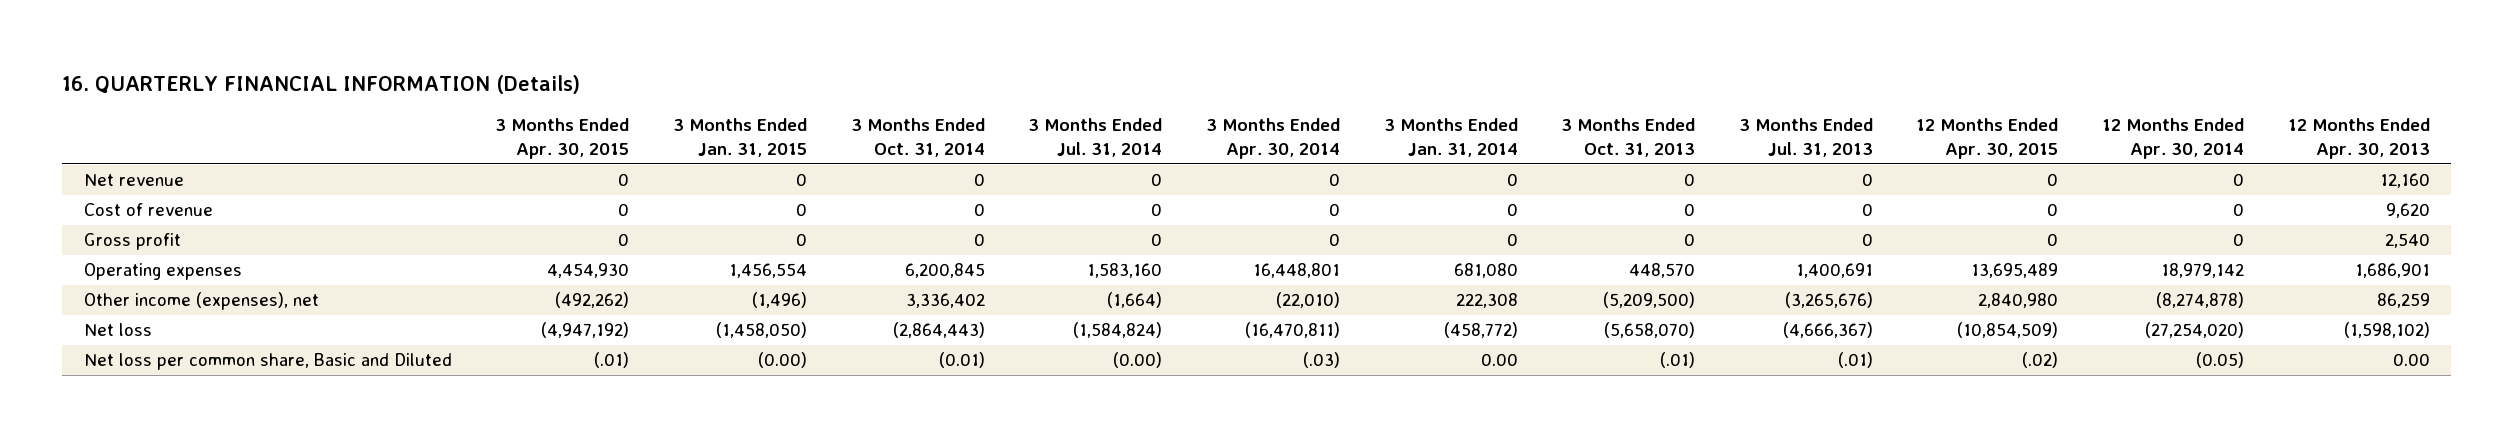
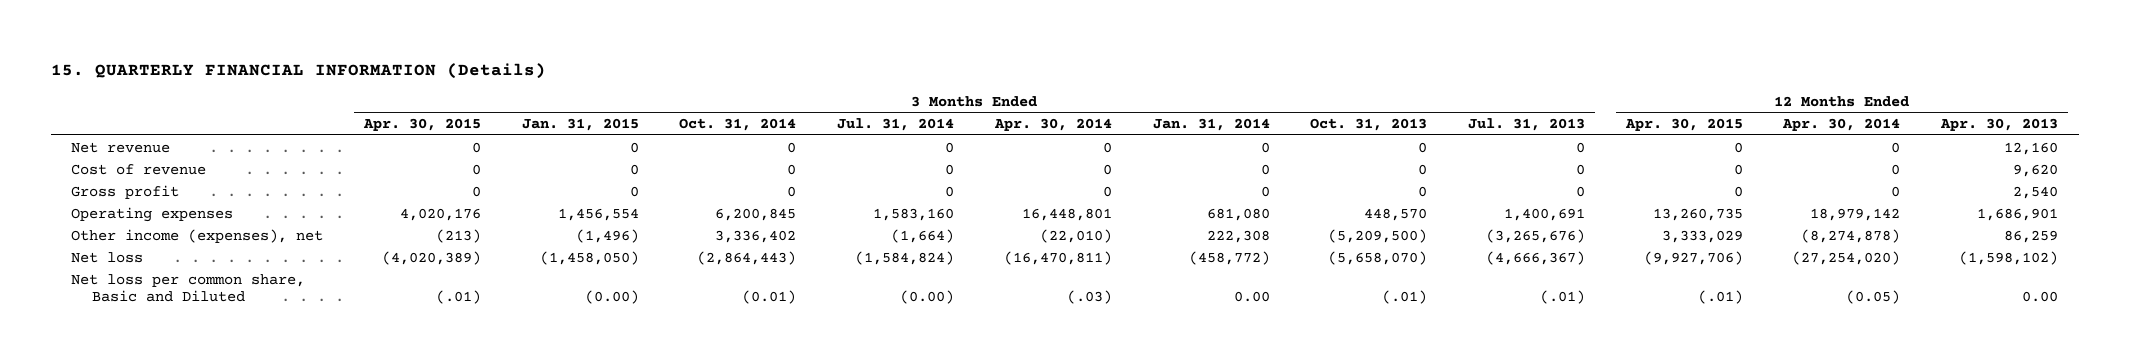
- 16. QUARTERLY FINANCIAL INFORMATION (Details)
+ 15. QUARTERLY FINANCIAL INFORMATION (Details)
- Operating expenses | 4,454,930 | 1,456,554 | 6,200,845 | 1,583,160 | 16,448,801 | 681,080 | 448,570 | 1,400,691 | 13,695,489 | 18,979,142 | 1,686,901
- Other income (expenses), net | (492,262) | (1,496) | 3,336,402 | (1,664) | (22,010) | 222,308 | (5,209,500) | (3,265,676) | 2,840,980 | (8,274,878) | 86,259
- Net loss | (4,947,192) | (1,458,050) | (2,864,443) | (1,584,824) | (16,470,811) | (458,772) | (5,658,070) | (4,666,367) | (10,854,509) | (27,254,020) | (1,598,102)
- Net loss per common share, Basic and Diluted | (.01) | (0.00) | (0.01) | (0.00) | (.03) | 0.00 | (.01) | (.01) | (.02) | (0.05) | 0.00
+ Operating expenses | 4,020,176 | 1,456,554 | 6,200,845 | 1,583,160 | 16,448,801 | 681,080 | 448,570 | 1,400,691 | 13,260,735 | 18,979,142 | 1,686,901
+ Other income (expenses), net | (213) | (1,496) | 3,336,402 | (1,664) | (22,010) | 222,308 | (5,209,500) | (3,265,676) | 3,333,029 | (8,274,878) | 86,259
+ Net loss | (4,020,389) | (1,458,050) | (2,864,443) | (1,584,824) | (16,470,811) | (458,772) | (5,658,070) | (4,666,367) | (9,927,706) | (27,254,020) | (1,598,102)
+ Net loss per common share, Basic and Diluted | (.01) | (0.00) | (0.01) | (0.00) | (.03) | 0.00 | (.01) | (.01) | (.01) | (0.05) | 0.00

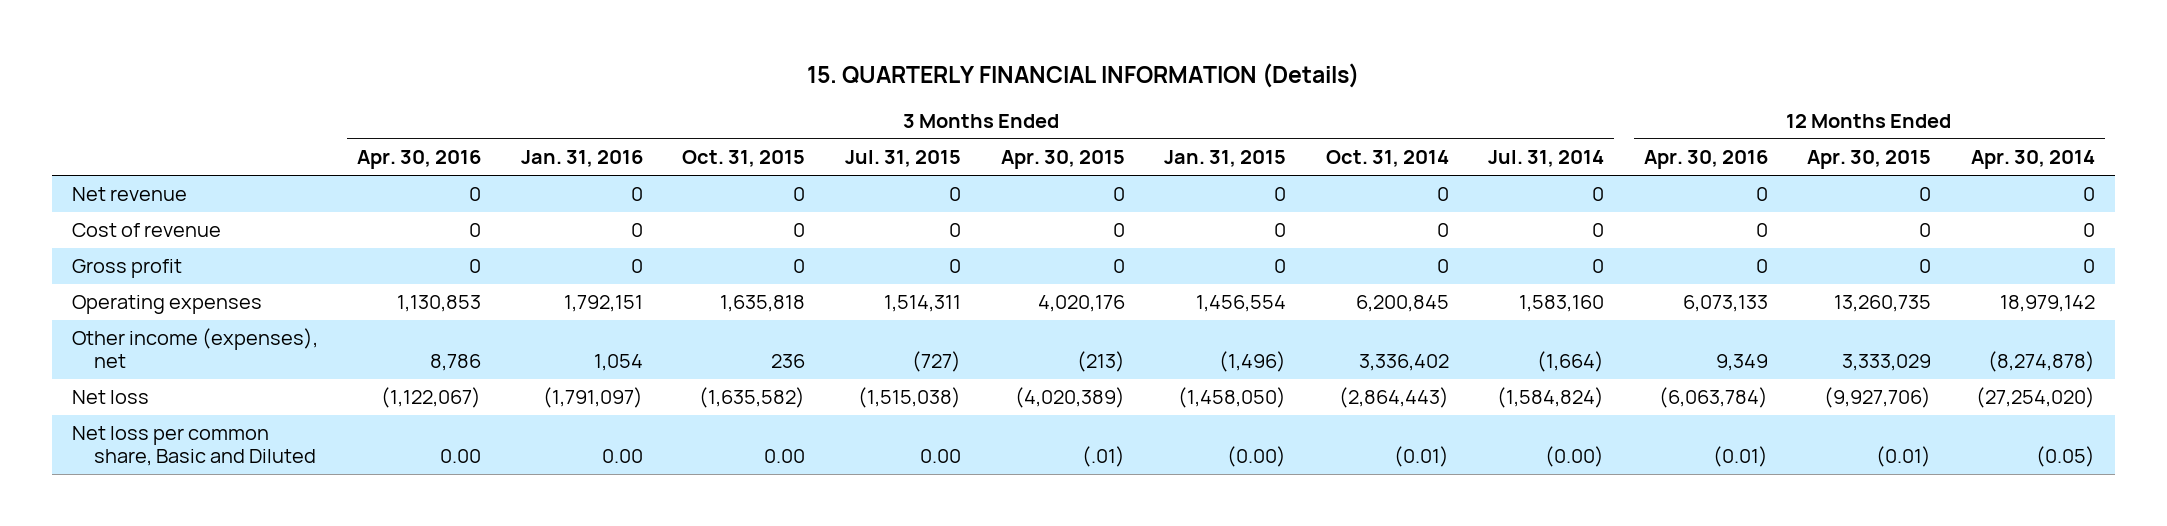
- | 3 Months Ended Apr. 30, 2015 | 3 Months Ended Jan. 31, 2015 | 3 Months Ended Oct. 31, 2014 | 3 Months Ended Jul. 31, 2014 | 3 Months Ended Apr. 30, 2014 | 3 Months Ended Jan. 31, 2014 | 3 Months Ended Oct. 31, 2013 | 3 Months Ended Jul. 31, 2013 | 12 Months Ended Apr. 30, 2015 | 12 Months Ended Apr. 30, 2014 | 12 Months Ended Apr. 30, 2013
+ | 3 Months Ended Apr. 30, 2016 | 3 Months Ended Jan. 31, 2016 | 3 Months Ended Oct. 31, 2015 | 3 Months Ended Jul. 31, 2015 | 3 Months Ended Apr. 30, 2015 | 3 Months Ended Jan. 31, 2015 | 3 Months Ended Oct. 31, 2014 | 3 Months Ended Jul. 31, 2014 | 12 Months Ended Apr. 30, 2016 | 12 Months Ended Apr. 30, 2015 | 12 Months Ended Apr. 30, 2014
- Net loss per common share, Basic and Diluted | (.01) | (0.00) | (0.01) | (0.00) | (.03) | 0.00 | (.01) | (.01) | (.01) | (0.05) | 0.00
+ Net loss per common share, Basic and Diluted | 0.00 | 0.00 | 0.00 | 0.00 | (.01) | (0.00) | (0.01) | (0.00) | (0.01) | (0.01) | (0.05)

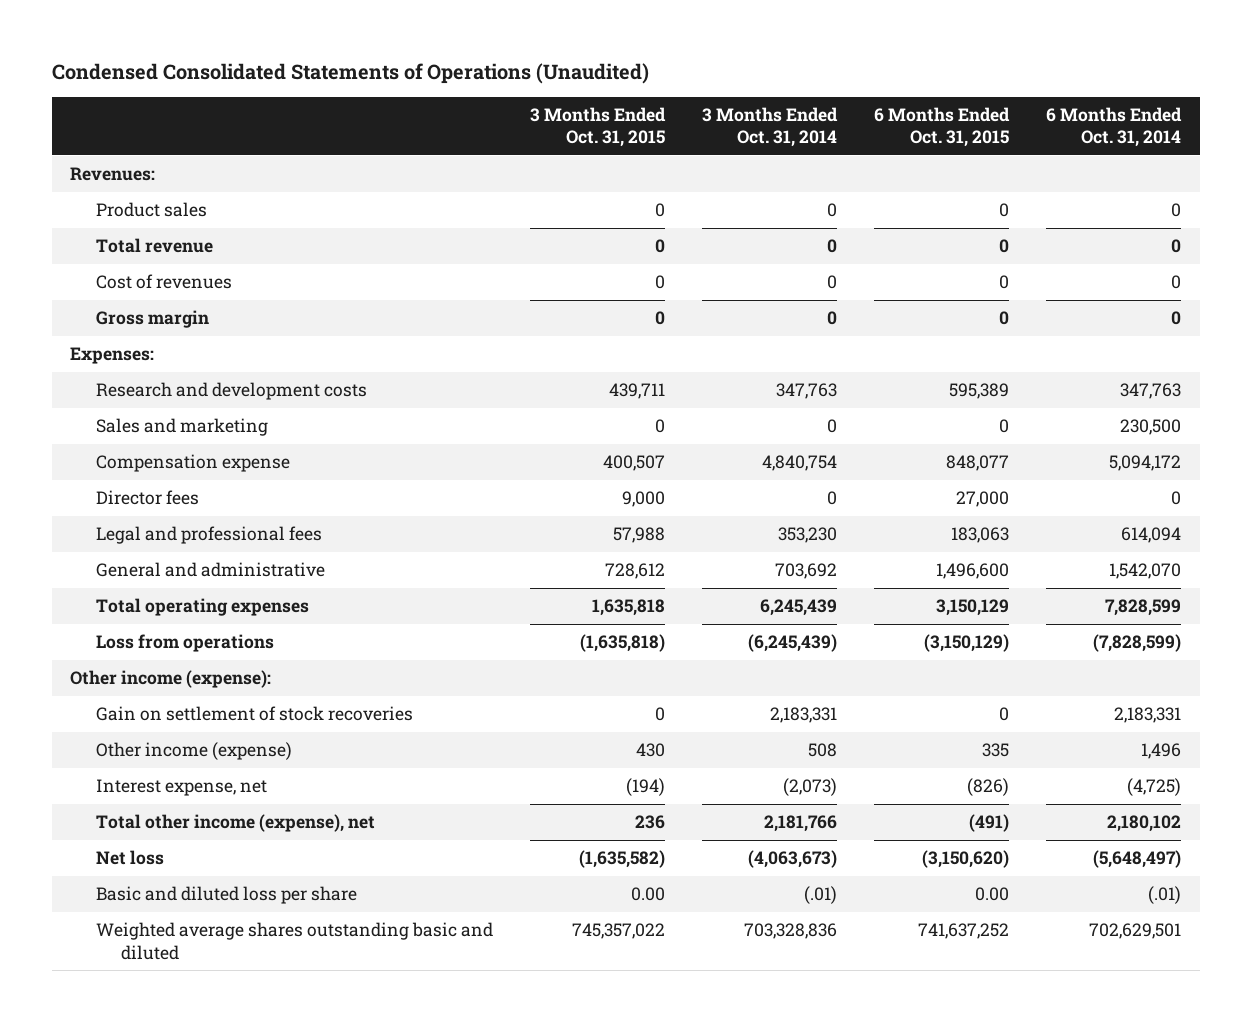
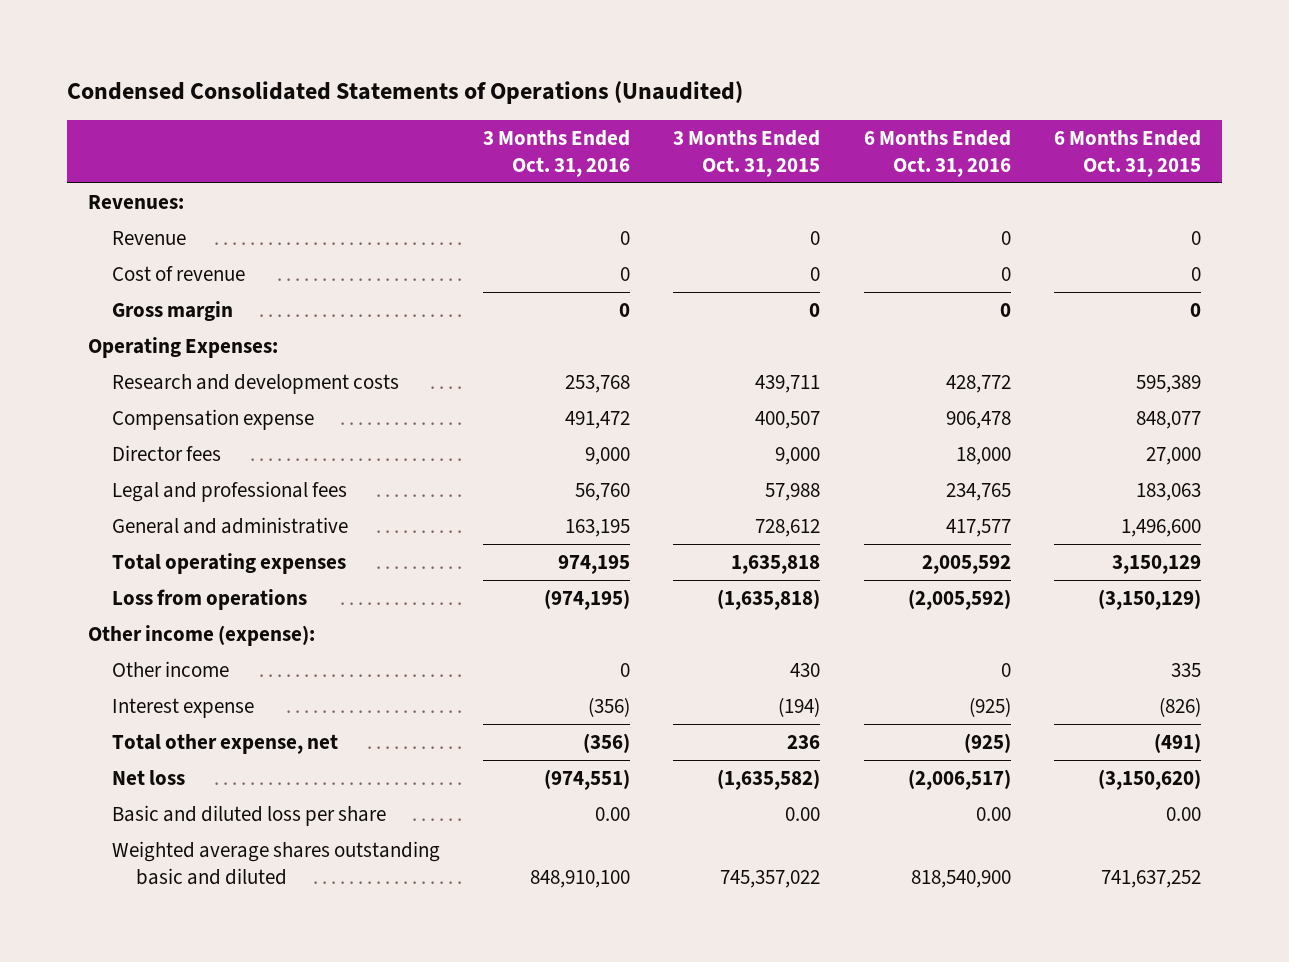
- | 3 Months Ended Oct. 31, 2015 | 3 Months Ended Oct. 31, 2014 | 6 Months Ended Oct. 31, 2015 | 6 Months Ended Oct. 31, 2014
+ | 3 Months Ended Oct. 31, 2016 | 3 Months Ended Oct. 31, 2015 | 6 Months Ended Oct. 31, 2016 | 6 Months Ended Oct. 31, 2015
- Product sales | 0 | 0 | 0 | 0
- Total revenue | 0 | 0 | 0 | 0
- Cost of revenues | 0 | 0 | 0 | 0
+ Revenue | 0 | 0 | 0 | 0
+ Cost of revenue | 0 | 0 | 0 | 0
- Expenses:
+ Operating Expenses:
- Sales and marketing | 0 | 0 | 0 | 230,500
- Gain on settlement of stock recoveries | 0 | 2,183,331 | 0 | 2,183,331
- Other income (expense) | 430 | 508 | 335 | 1,496
- Interest expense, net | (194) | (2,073) | (826) | (4,725)
- Total other income (expense), net | 236 | 2,181,766 | (491) | 2,180,102
+ Other income | 0 | 430 | 0 | 335
+ Interest expense | (356) | (194) | (925) | (826)
+ Total other expense, net | (356) | 236 | (925) | (491)

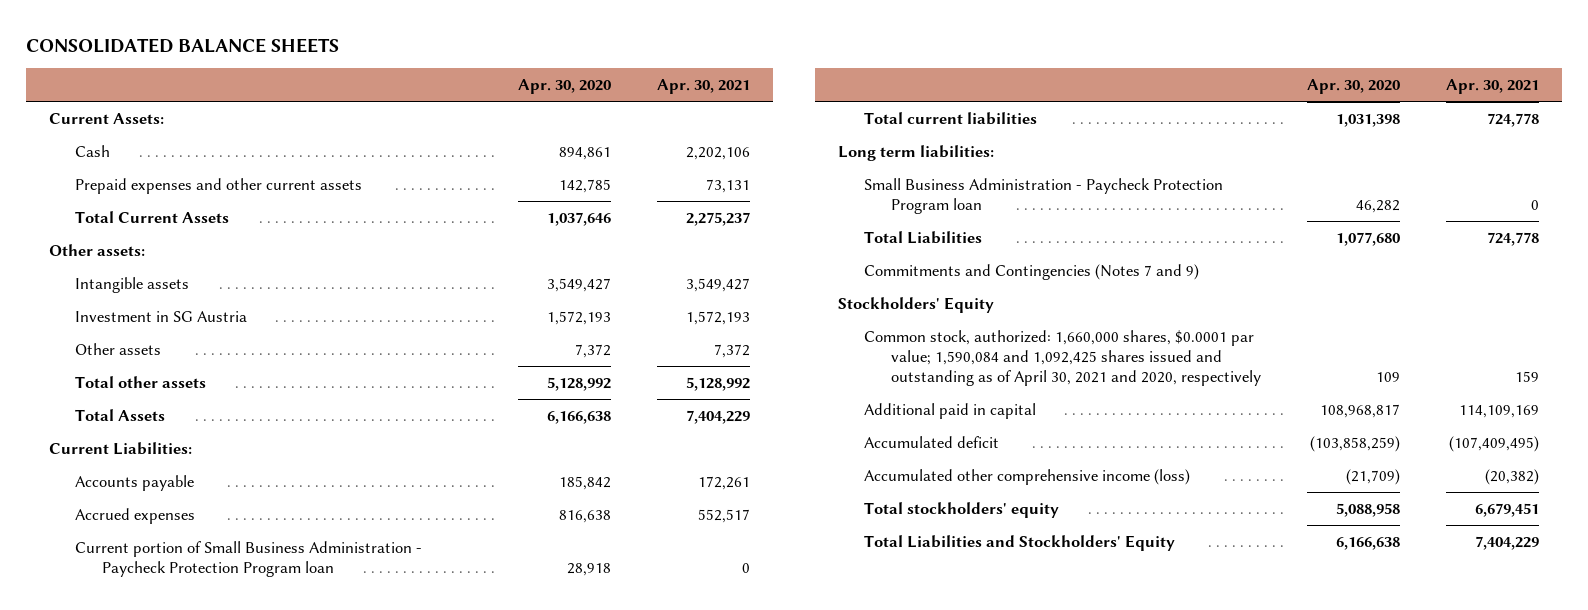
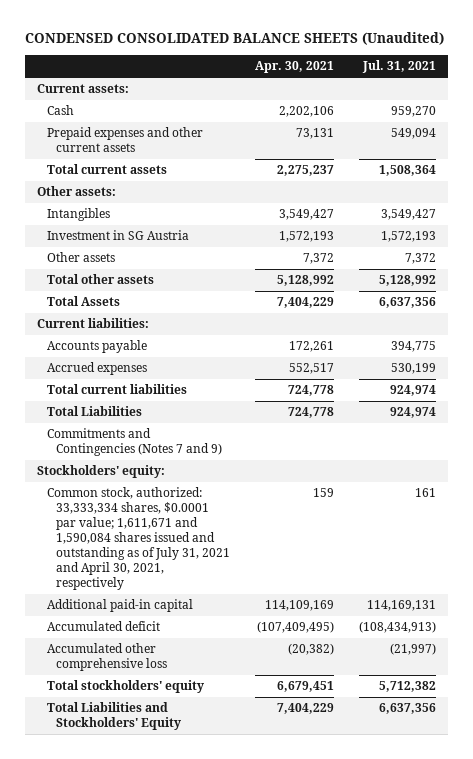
- CONSOLIDATED BALANCE SHEETS
+ CONDENSED CONSOLIDATED BALANCE SHEETS (Unaudited)
- | Apr. 30, 2020 | Apr. 30, 2021
+ | Apr. 30, 2021 | Jul. 31, 2021
- Current Assets:
+ Current assets:
- Total Current Assets | 1,037,646 | 2,275,237
+ Total current assets | 2,275,237 | 1,508,364
- Intangible assets | 3,549,427 | 3,549,427
+ Intangibles | 3,549,427 | 3,549,427
- Current Liabilities:
+ Current liabilities:
- Current portion of Small Business Administration - Paycheck Protection Program loan | 28,918 | 0
- Long term liabilities:
- Small Business Administration - Paycheck Protection Program loan | 46,282 | 0
- Stockholders' Equity
- Common stock, authorized: 1,660,000 shares, $0.0001 par value; 1,590,084 and 1,092,425 shares issued and outstanding as of April 30, 2021 and 2020, respectively | 109 | 159
- Additional paid in capital | 108,968,817 | 114,109,169
+ Stockholders' equity:
+ Common stock, authorized: 33,333,334 shares, $0.0001 par value; 1,611,671 and 1,590,084 shares issued and outstanding as of July 31, 2021 and April 30, 2021, respectively | 159 | 161
+ Additional paid-in capital | 114,109,169 | 114,169,131
- Accumulated other comprehensive income (loss) | (21,709) | (20,382)
+ Accumulated other comprehensive loss | (20,382) | (21,997)

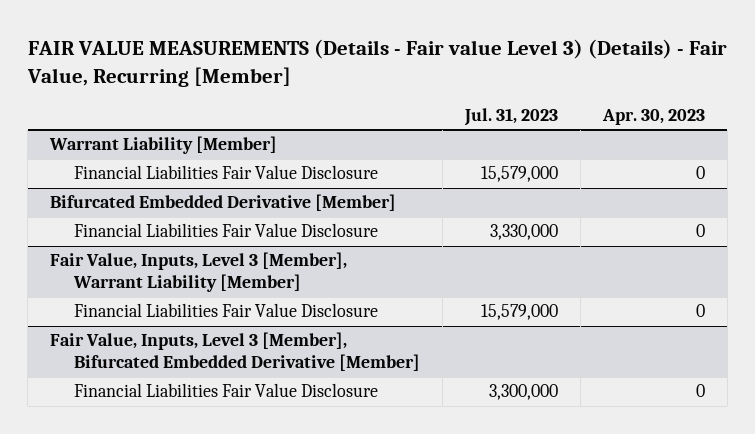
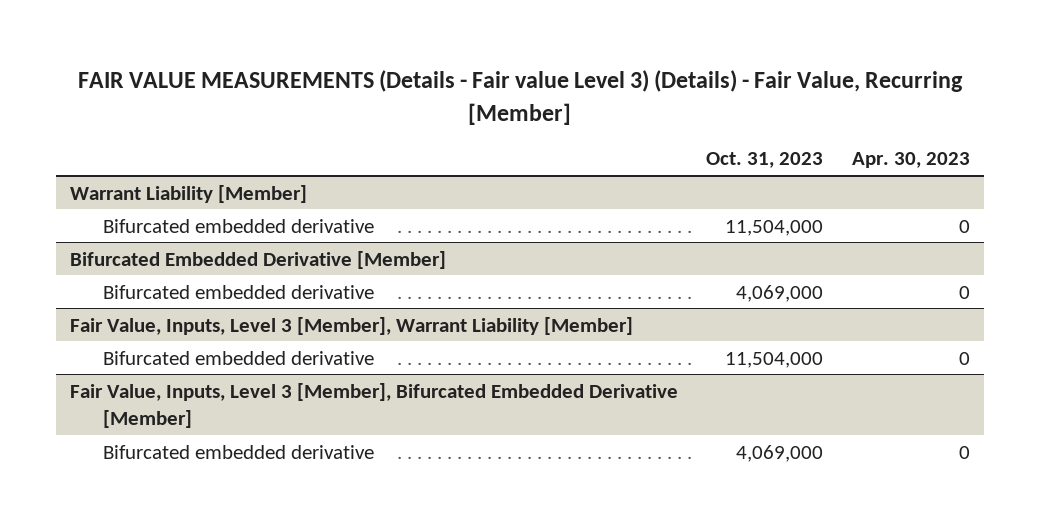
- | Jul. 31, 2023 | Apr. 30, 2023
+ | Oct. 31, 2023 | Apr. 30, 2023
@ Warrant Liability [Member]
- Financial Liabilities Fair Value Disclosure | 15,579,000 | 0
+ Bifurcated embedded derivative | 11,504,000 | 0
@ Bifurcated Embedded Derivative [Member]
- Financial Liabilities Fair Value Disclosure | 3,330,000 | 0
+ Bifurcated embedded derivative | 4,069,000 | 0
@ Fair Value, Inputs, Level 3 [Member], Warrant Liability [Member]
- Financial Liabilities Fair Value Disclosure | 15,579,000 | 0
+ Bifurcated embedded derivative | 11,504,000 | 0
@ Fair Value, Inputs, Level 3 [Member], Bifurcated Embedded Derivative [Member]
- Financial Liabilities Fair Value Disclosure | 3,300,000 | 0
+ Bifurcated embedded derivative | 4,069,000 | 0

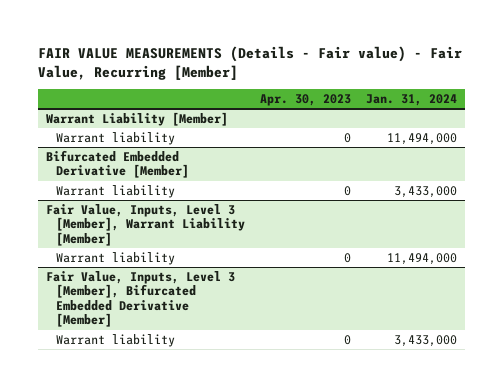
- FAIR VALUE MEASUREMENTS (Details - Fair value Level 3) (Details) - Fair Value, Recurring [Member]
+ FAIR VALUE MEASUREMENTS (Details - Fair value) - Fair Value, Recurring [Member]
- | Oct. 31, 2023 | Apr. 30, 2023
+ | Apr. 30, 2023 | Jan. 31, 2024
@ Warrant Liability [Member]
- Bifurcated embedded derivative | 11,504,000 | 0
+ Warrant liability | 0 | 11,494,000
@ Bifurcated Embedded Derivative [Member]
- Bifurcated embedded derivative | 4,069,000 | 0
+ Warrant liability | 0 | 3,433,000
@ Fair Value, Inputs, Level 3 [Member], Warrant Liability [Member]
- Bifurcated embedded derivative | 11,504,000 | 0
+ Warrant liability | 0 | 11,494,000
@ Fair Value, Inputs, Level 3 [Member], Bifurcated Embedded Derivative [Member]
- Bifurcated embedded derivative | 4,069,000 | 0
+ Warrant liability | 0 | 3,433,000

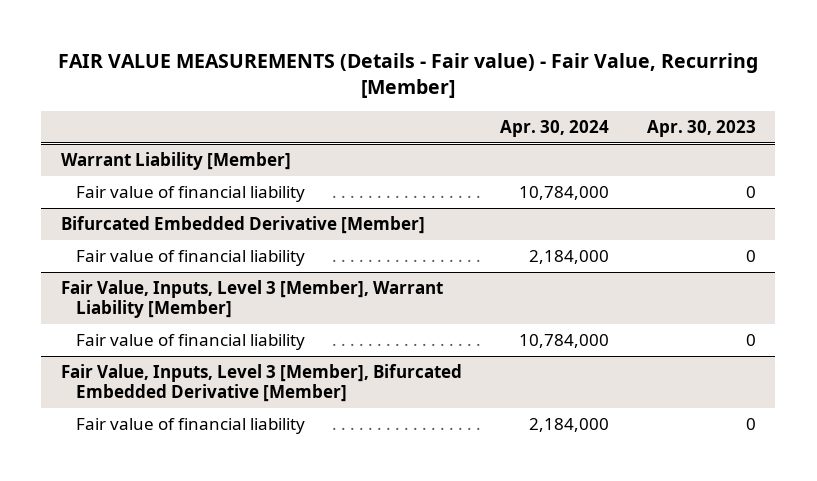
- | Apr. 30, 2023 | Jan. 31, 2024
+ | Apr. 30, 2024 | Apr. 30, 2023
@ Warrant Liability [Member]
- Warrant liability | 0 | 11,494,000
+ Fair value of financial liability | 10,784,000 | 0
@ Bifurcated Embedded Derivative [Member]
- Warrant liability | 0 | 3,433,000
+ Fair value of financial liability | 2,184,000 | 0
@ Fair Value, Inputs, Level 3 [Member], Warrant Liability [Member]
- Warrant liability | 0 | 11,494,000
+ Fair value of financial liability | 10,784,000 | 0
@ Fair Value, Inputs, Level 3 [Member], Bifurcated Embedded Derivative [Member]
- Warrant liability | 0 | 3,433,000
+ Fair value of financial liability | 2,184,000 | 0

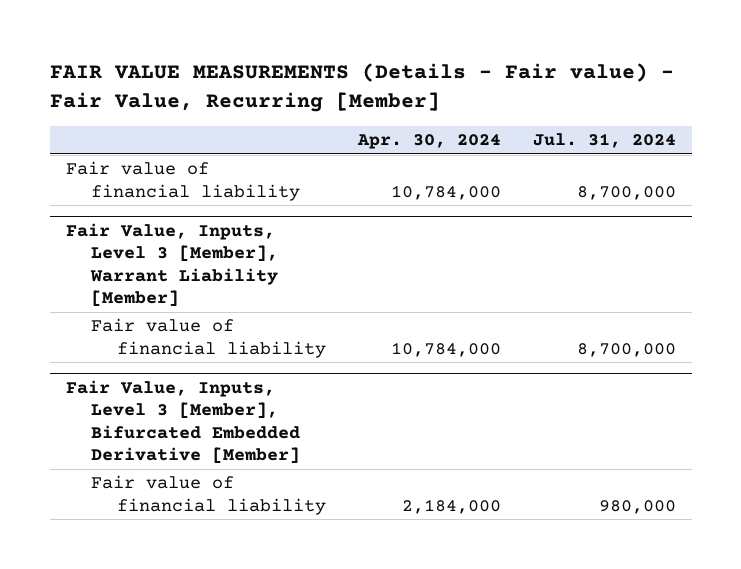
- | Apr. 30, 2024 | Apr. 30, 2023
+ | Apr. 30, 2024 | Jul. 31, 2024
- Warrant Liability [Member]
- Bifurcated Embedded Derivative [Member]
- Fair value of financial liability | 2,184,000 | 0

